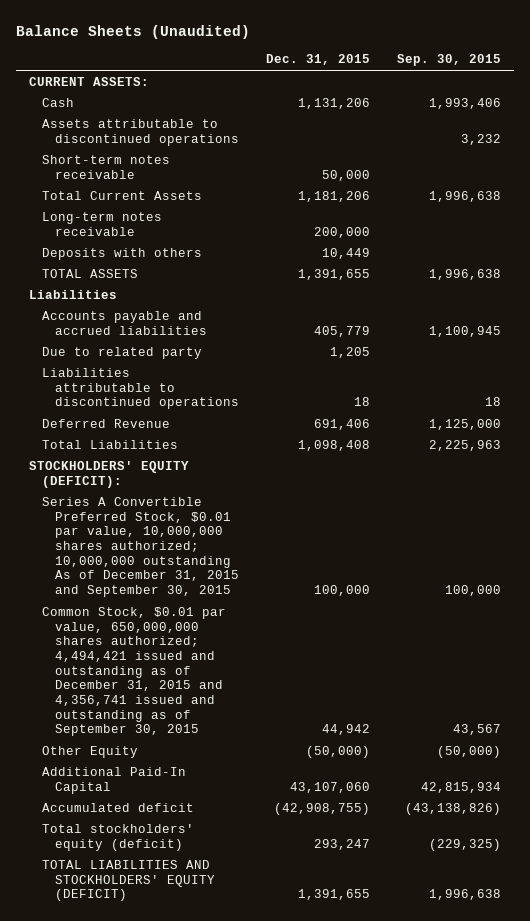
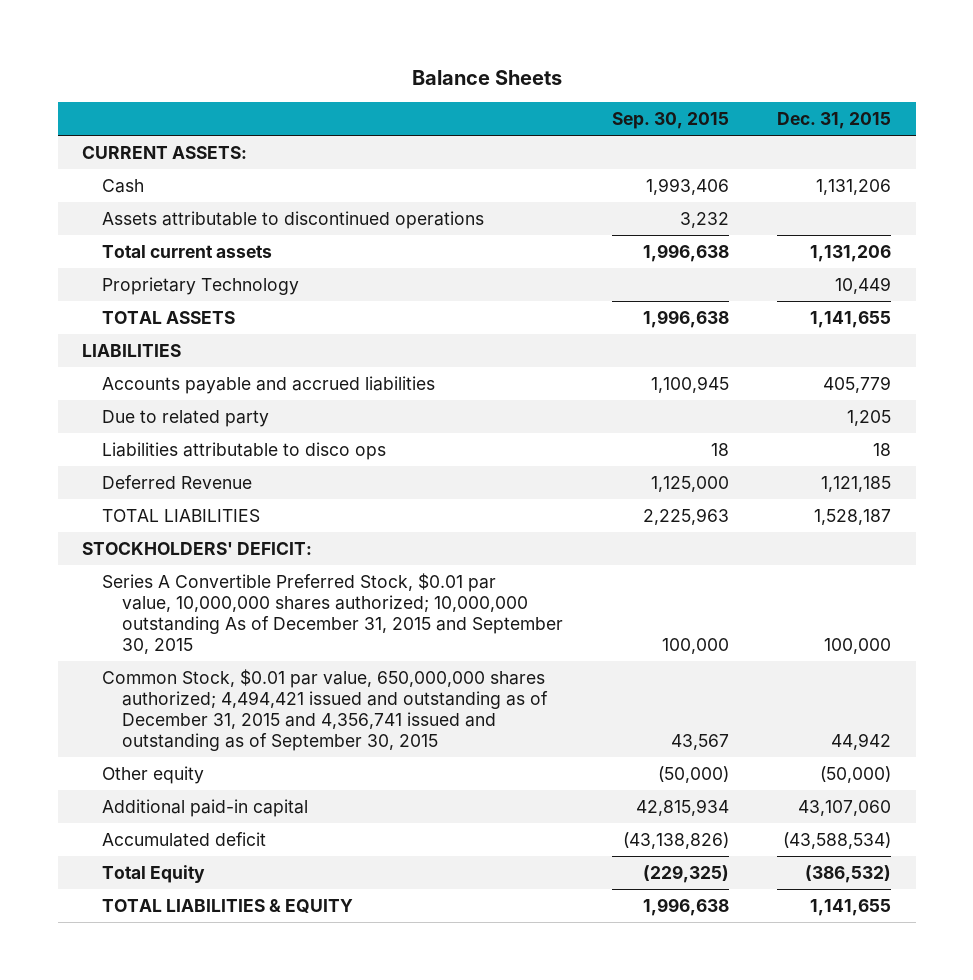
- Balance Sheets (Unaudited)
+ Balance Sheets
- | Dec. 31, 2015 | Sep. 30, 2015
+ | Sep. 30, 2015 | Dec. 31, 2015
- Short-term notes receivable | 50,000 |
- Total Current Assets | 1,181,206 | 1,996,638
- Long-term notes receivable | 200,000 |
- Deposits with others | 10,449 |
- TOTAL ASSETS | 1,391,655 | 1,996,638
- Liabilities
+ Total current assets | 1,996,638 | 1,131,206
+ Proprietary Technology | | 10,449
+ TOTAL ASSETS | 1,996,638 | 1,141,655
+ LIABILITIES
- Liabilities attributable to discontinued operations | 18 | 18
- Deferred Revenue | 691,406 | 1,125,000
- Total Liabilities | 1,098,408 | 2,225,963
- STOCKHOLDERS' EQUITY (DEFICIT):
+ Liabilities attributable to disco ops | 18 | 18
+ Deferred Revenue | 1,125,000 | 1,121,185
+ TOTAL LIABILITIES | 2,225,963 | 1,528,187
+ STOCKHOLDERS' DEFICIT:
- Other Equity | (50,000) | (50,000)
- Additional Paid-In Capital | 43,107,060 | 42,815,934
- Accumulated deficit | (42,908,755) | (43,138,826)
- Total stockholders' equity (deficit) | 293,247 | (229,325)
- TOTAL LIABILITIES AND STOCKHOLDERS' EQUITY (DEFICIT) | 1,391,655 | 1,996,638
+ Other equity | (50,000) | (50,000)
+ Additional paid-in capital | 42,815,934 | 43,107,060
+ Accumulated deficit | (43,138,826) | (43,588,534)
+ Total Equity | (229,325) | (386,532)
+ TOTAL LIABILITIES & EQUITY | 1,996,638 | 1,141,655

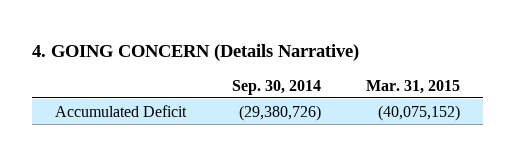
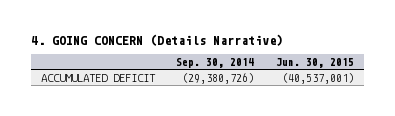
- | Sep. 30, 2014 | Mar. 31, 2015
+ | Sep. 30, 2014 | Jun. 30, 2015
- Accumulated Deficit | (29,380,726) | (40,075,152)
+ ACCUMULATED DEFICIT | (29,380,726) | (40,537,001)

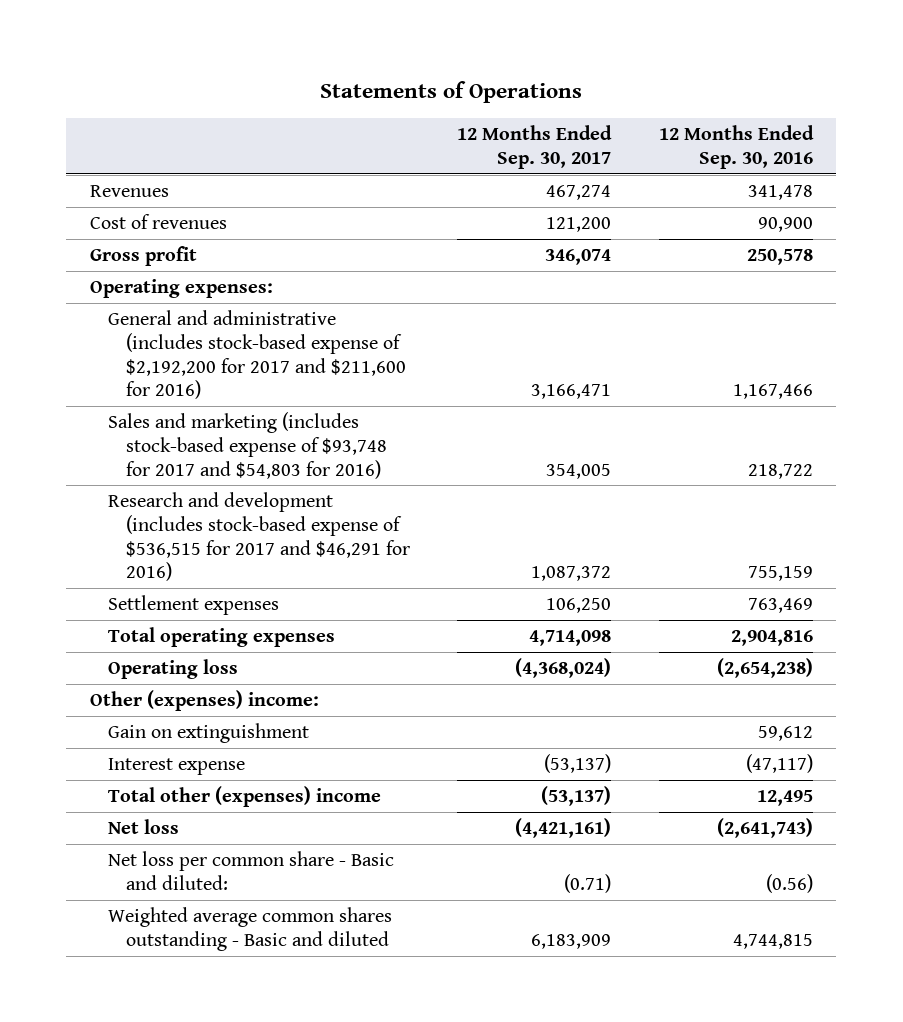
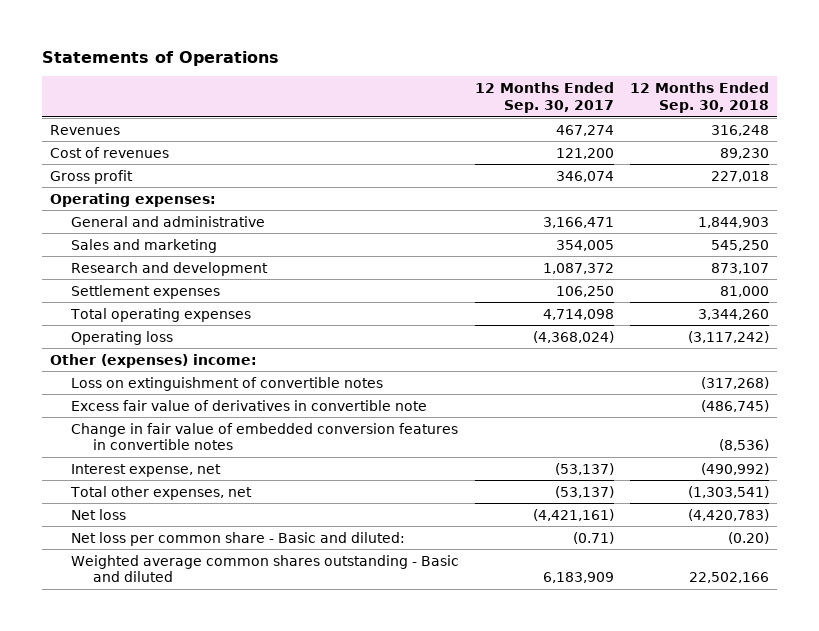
- | 12 Months Ended Sep. 30, 2017 | 12 Months Ended Sep. 30, 2016
+ | 12 Months Ended Sep. 30, 2017 | 12 Months Ended Sep. 30, 2018
- General and administrative (includes stock-based expense of $2,192,200 for 2017 and $211,600 for 2016) | 3,166,471 | 1,167,466
- Sales and marketing (includes stock-based expense of $93,748 for 2017 and $54,803 for 2016) | 354,005 | 218,722
- Research and development (includes stock-based expense of $536,515 for 2017 and $46,291 for 2016) | 1,087,372 | 755,159
+ General and administrative | 3,166,471 | 1,844,903
+ Sales and marketing | 354,005 | 545,250
+ Research and development | 1,087,372 | 873,107
- Gain on extinguishment | | 59,612
- Interest expense | (53,137) | (47,117)
- Total other (expenses) income | (53,137) | 12,495
+ Loss on extinguishment of convertible notes | | (317,268)
+ Excess fair value of derivatives in convertible note | | (486,745)
+ Change in fair value of embedded conversion features in convertible notes | | (8,536)
+ Interest expense, net | (53,137) | (490,992)
+ Total other expenses, net | (53,137) | (1,303,541)

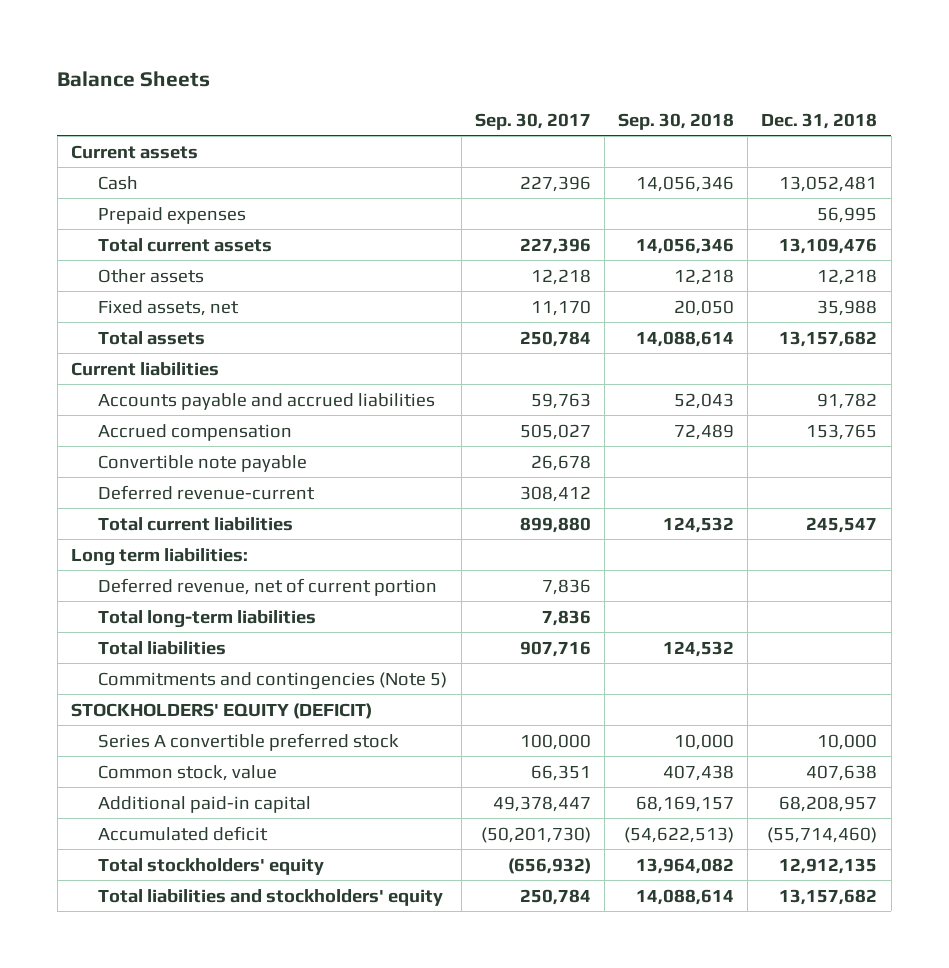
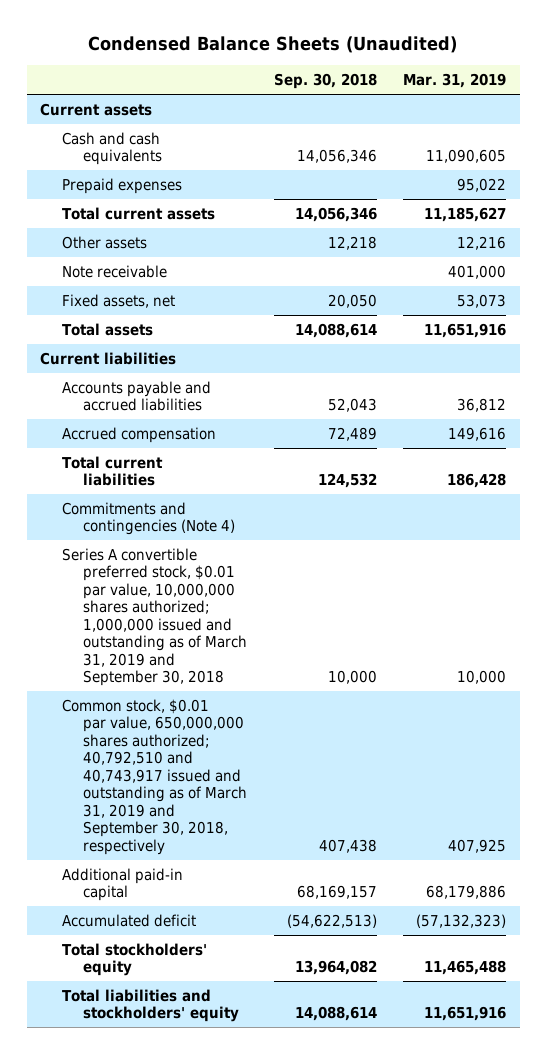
- Balance Sheets
+ Condensed Balance Sheets (Unaudited)
- | Sep. 30, 2017 | Sep. 30, 2018 | Dec. 31, 2018
+ | Sep. 30, 2018 | Mar. 31, 2019
- Cash | 227,396 | 14,056,346 | 13,052,481
+ Cash and cash equivalents | 14,056,346 | 11,090,605
+ Note receivable | | 401,000
- Convertible note payable | 26,678 | |
- Deferred revenue-current | 308,412 | |
- Long term liabilities:
- Deferred revenue, net of current portion | 7,836 | |
- Total long-term liabilities | 7,836 | |
- Total liabilities | 907,716 | 124,532 |
- Commitments and contingencies (Note 5)
- STOCKHOLDERS' EQUITY (DEFICIT)
- Series A convertible preferred stock | 100,000 | 10,000 | 10,000
- Common stock, value | 66,351 | 407,438 | 407,638
+ Commitments and contingencies (Note 4)
+ Series A convertible preferred stock, $0.01 par value, 10,000,000 shares authorized; 1,000,000 issued and outstanding as of March 31, 2019 and September 30, 2018 | 10,000 | 10,000
+ Common stock, $0.01 par value, 650,000,000 shares authorized; 40,792,510 and 40,743,917 issued and outstanding as of March 31, 2019 and September 30, 2018, respectively | 407,438 | 407,925

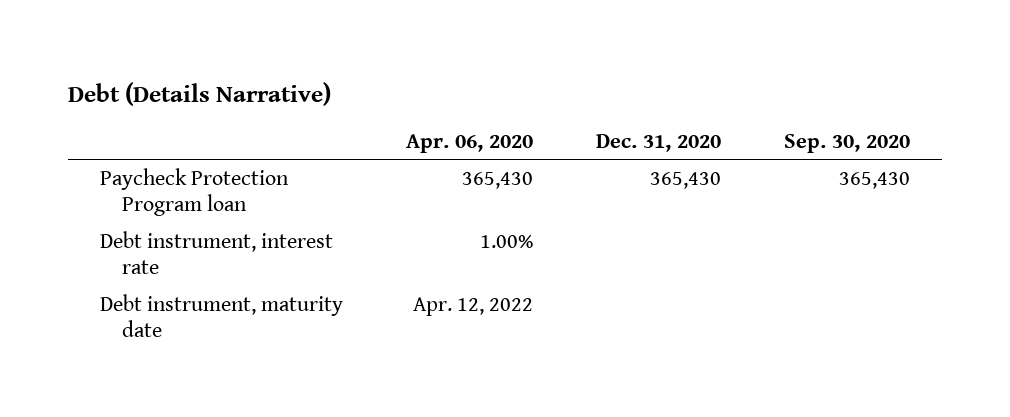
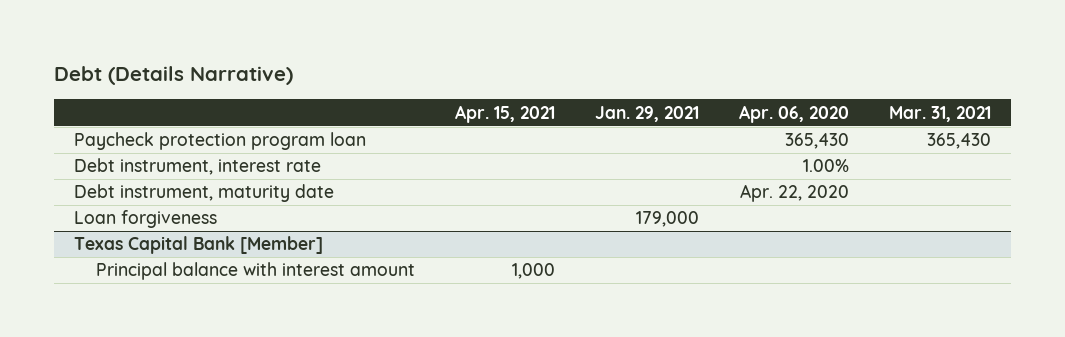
- | Apr. 06, 2020 | Dec. 31, 2020 | Sep. 30, 2020
+ | Apr. 15, 2021 | Jan. 29, 2021 | Apr. 06, 2020 | Mar. 31, 2021
- Paycheck Protection Program loan | 365,430 | 365,430 | 365,430
+ Paycheck protection program loan | | | 365,430 | 365,430
- Debt instrument, maturity date | Apr. 12, 2022 | |
+ Debt instrument, maturity date | | | Apr. 22, 2020 |
+ Loan forgiveness | | 179,000 | |
+ Texas Capital Bank [Member]
+ Principal balance with interest amount | 1,000 | | |

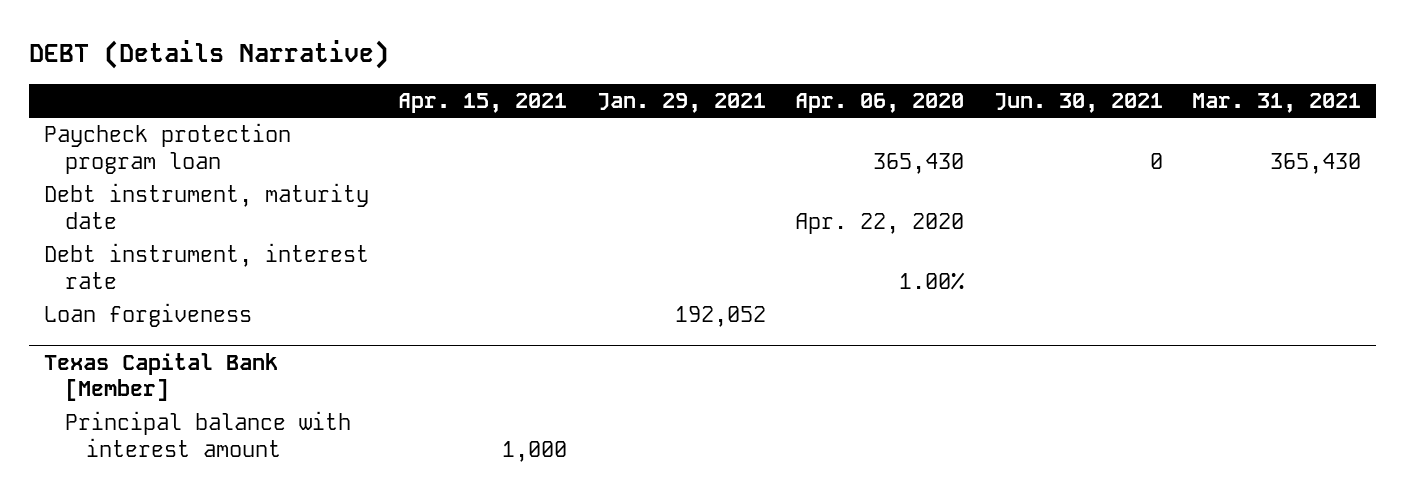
- Debt (Details Narrative)
+ DEBT (Details Narrative)
- | Apr. 15, 2021 | Jan. 29, 2021 | Apr. 06, 2020 | Mar. 31, 2021
+ | Apr. 15, 2021 | Jan. 29, 2021 | Apr. 06, 2020 | Jun. 30, 2021 | Mar. 31, 2021
- Loan forgiveness | | 179,000 | |
moved down: Debt instrument, interest rate | | | 1.00% | |
+ Loan forgiveness | | 192,052 | | |

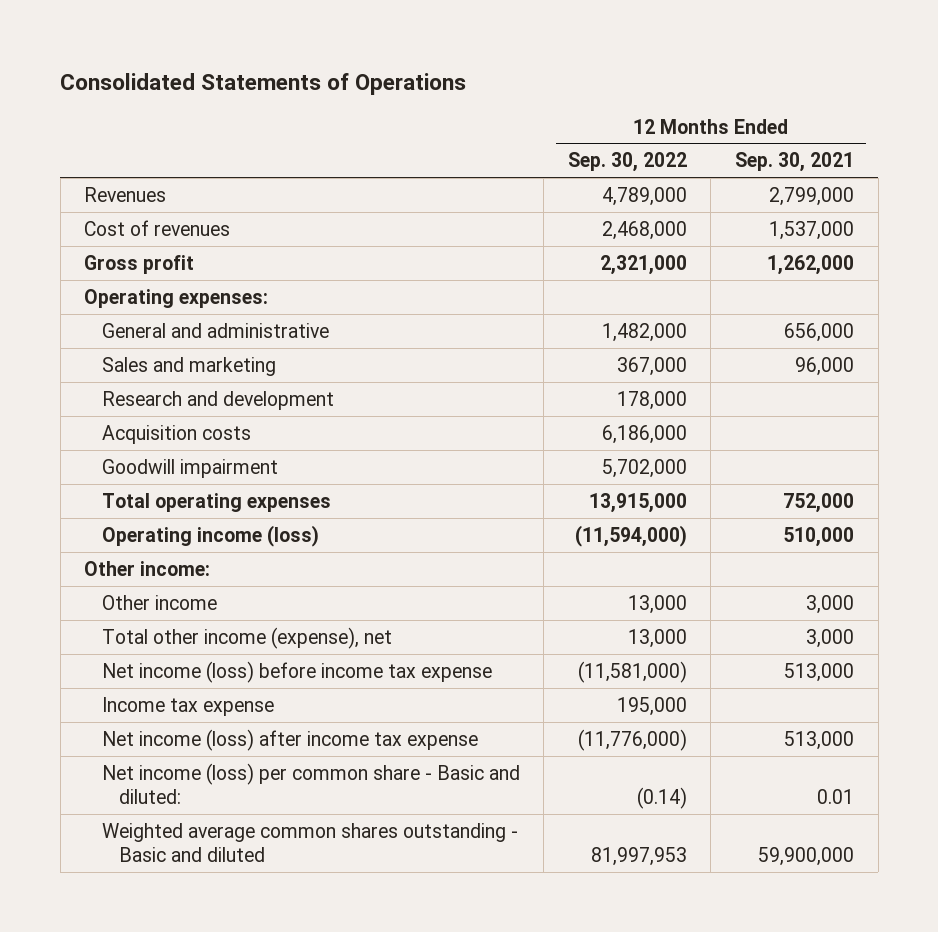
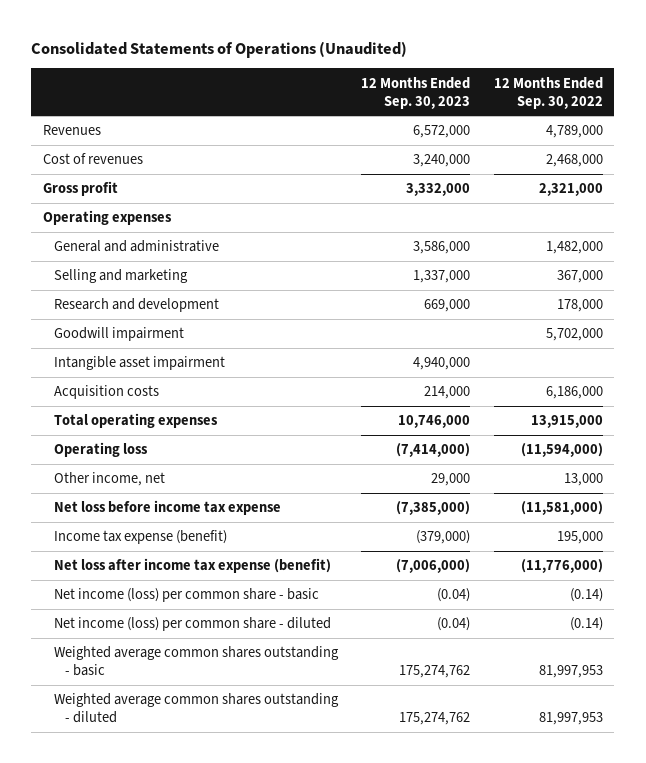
- Consolidated Statements of Operations
+ Consolidated Statements of Operations (Unaudited)
- | 12 Months Ended Sep. 30, 2022 | 12 Months Ended Sep. 30, 2021
+ | 12 Months Ended Sep. 30, 2023 | 12 Months Ended Sep. 30, 2022
- Operating expenses:
+ Operating expenses
- Sales and marketing | 367,000 | 96,000
+ Selling and marketing | 1,337,000 | 367,000
+ Intangible asset impairment | 4,940,000 |
moved down: Acquisition costs | 214,000 | 6,186,000
- Operating income (loss) | (11,594,000) | 510,000
- Other income:
- Other income | 13,000 | 3,000
- Total other income (expense), net | 13,000 | 3,000
- Net income (loss) before income tax expense | (11,581,000) | 513,000
- Income tax expense | 195,000 |
- Net income (loss) after income tax expense | (11,776,000) | 513,000
- Net income (loss) per common share - Basic and diluted: | (0.14) | 0.01
- Weighted average common shares outstanding - Basic and diluted | 81,997,953 | 59,900,000
+ Operating loss | (7,414,000) | (11,594,000)
+ Other income, net | 29,000 | 13,000
+ Net loss before income tax expense | (7,385,000) | (11,581,000)
+ Income tax expense (benefit) | (379,000) | 195,000
+ Net loss after income tax expense (benefit) | (7,006,000) | (11,776,000)
+ Net income (loss) per common share - basic | (0.04) | (0.14)
+ Net income (loss) per common share - diluted | (0.04) | (0.14)
+ Weighted average common shares outstanding - basic | 175,274,762 | 81,997,953
+ Weighted average common shares outstanding - diluted | 175,274,762 | 81,997,953

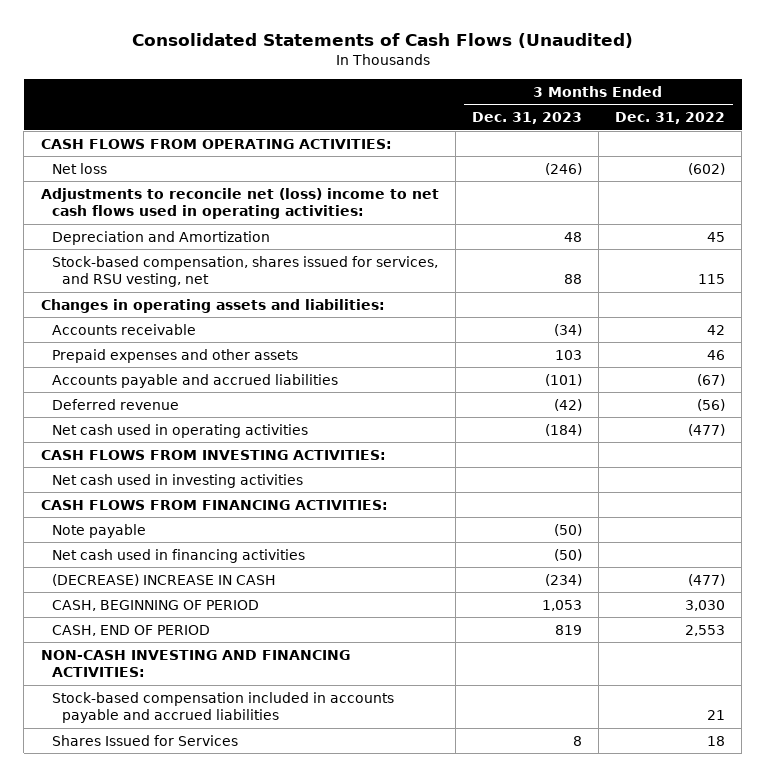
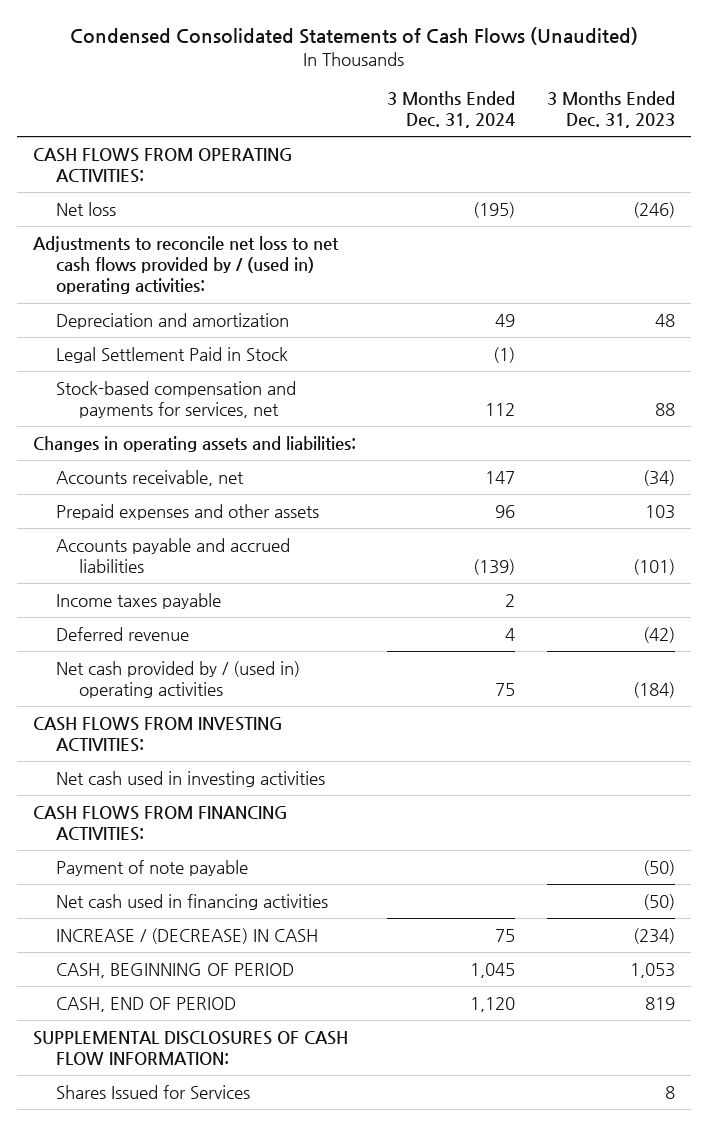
- Consolidated Statements of Cash Flows (Unaudited)
+ Condensed Consolidated Statements of Cash Flows (Unaudited)
- | 3 Months Ended Dec. 31, 2023 | 3 Months Ended Dec. 31, 2022
+ | 3 Months Ended Dec. 31, 2024 | 3 Months Ended Dec. 31, 2023
- Adjustments to reconcile net (loss) income to net cash flows used in operating activities:
- Depreciation and Amortization | 48 | 45
- Stock-based compensation, shares issued for services, and RSU vesting, net | 88 | 115
+ Adjustments to reconcile net loss to net cash flows provided by / (used in) operating activities:
+ Depreciation and amortization | 49 | 48
+ Legal Settlement Paid in Stock | (1) |
+ Stock-based compensation and payments for services, net | 112 | 88
- Accounts receivable | (34) | 42
+ Accounts receivable, net | 147 | (34)
+ Income taxes payable | 2 |
- Net cash used in operating activities | (184) | (477)
+ Net cash provided by / (used in) operating activities | 75 | (184)
- Note payable | (50) |
+ Payment of note payable | | (50)
- (DECREASE) INCREASE IN CASH | (234) | (477)
+ INCREASE / (DECREASE) IN CASH | 75 | (234)
- NON-CASH INVESTING AND FINANCING ACTIVITIES:
- Stock-based compensation included in accounts payable and accrued liabilities | | 21
+ SUPPLEMENTAL DISCLOSURES OF CASH FLOW INFORMATION:

